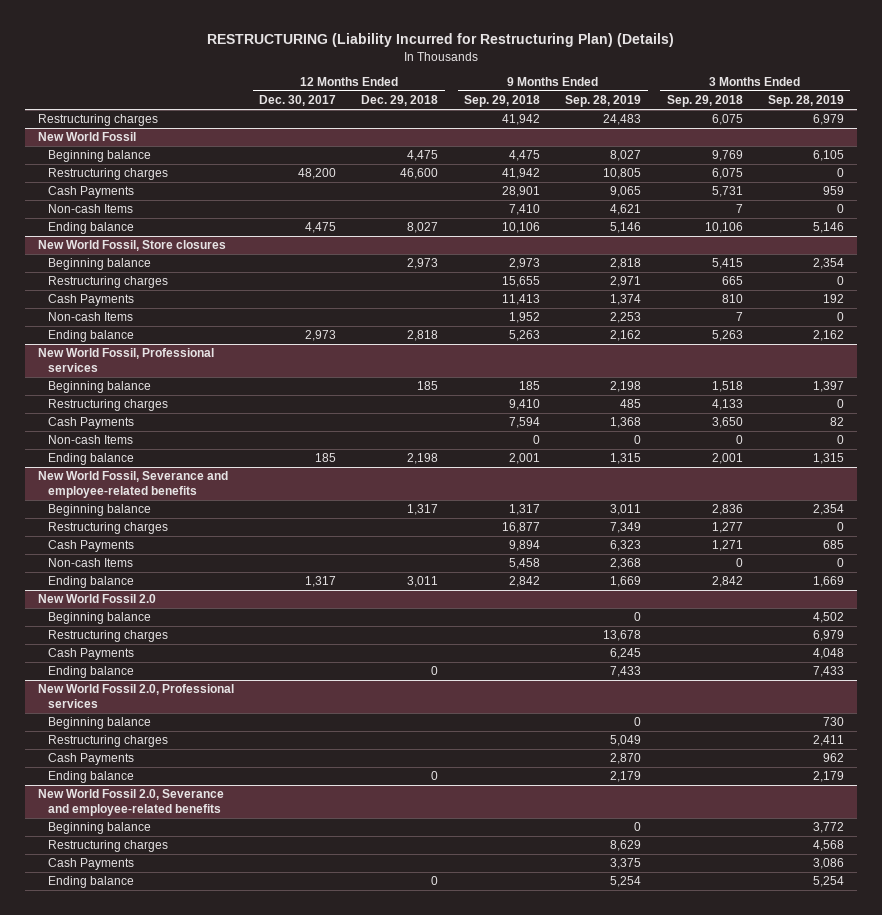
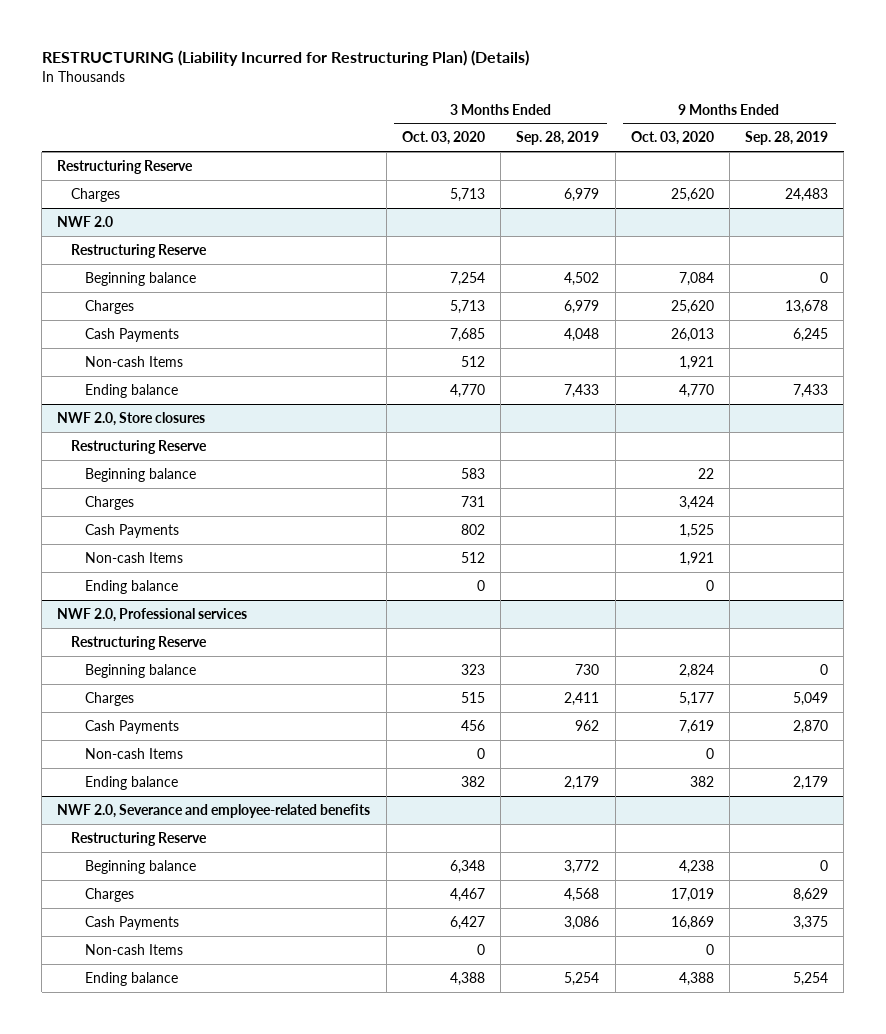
- | 12 Months Ended Dec. 30, 2017 | 12 Months Ended Dec. 29, 2018 | 9 Months Ended Sep. 29, 2018 | 9 Months Ended Sep. 28, 2019 | 3 Months Ended Sep. 29, 2018 | 3 Months Ended Sep. 28, 2019
+ | 3 Months Ended Oct. 03, 2020 | 3 Months Ended Sep. 28, 2019 | 9 Months Ended Oct. 03, 2020 | 9 Months Ended Sep. 28, 2019
- Restructuring charges | | | 41,942 | 24,483 | 6,075 | 6,979
- New World Fossil
- Beginning balance | | 4,475 | 4,475 | 8,027 | 9,769 | 6,105
- Restructuring charges | 48,200 | 46,600 | 41,942 | 10,805 | 6,075 | 0
- Cash Payments | | | 28,901 | 9,065 | 5,731 | 959
- Non-cash Items | | | 7,410 | 4,621 | 7 | 0
- Ending balance | 4,475 | 8,027 | 10,106 | 5,146 | 10,106 | 5,146
- New World Fossil, Store closures
- Beginning balance | | 2,973 | 2,973 | 2,818 | 5,415 | 2,354
- Restructuring charges | | | 15,655 | 2,971 | 665 | 0
- Cash Payments | | | 11,413 | 1,374 | 810 | 192
- Non-cash Items | | | 1,952 | 2,253 | 7 | 0
- Ending balance | 2,973 | 2,818 | 5,263 | 2,162 | 5,263 | 2,162
- New World Fossil, Professional services
- Beginning balance | | 185 | 185 | 2,198 | 1,518 | 1,397
- Restructuring charges | | | 9,410 | 485 | 4,133 | 0
- Cash Payments | | | 7,594 | 1,368 | 3,650 | 82
- Non-cash Items | | | 0 | 0 | 0 | 0
- Ending balance | 185 | 2,198 | 2,001 | 1,315 | 2,001 | 1,315
- New World Fossil, Severance and employee-related benefits
- Beginning balance | | 1,317 | 1,317 | 3,011 | 2,836 | 2,354
- Restructuring charges | | | 16,877 | 7,349 | 1,277 | 0
- Cash Payments | | | 9,894 | 6,323 | 1,271 | 685
- Non-cash Items | | | 5,458 | 2,368 | 0 | 0
- Ending balance | 1,317 | 3,011 | 2,842 | 1,669 | 2,842 | 1,669
- New World Fossil 2.0
+ Restructuring Reserve
+ Charges | 5,713 | 6,979 | 25,620 | 24,483
+ NWF 2.0
+ Restructuring Reserve
- Restructuring charges | | | | 13,678 | | 6,979
+ Charges | 5,713 | 6,979 | 25,620 | 13,678
+ Non-cash Items | 512 | | 1,921 |
- New World Fossil 2.0, Professional services
+ NWF 2.0, Store closures
+ Restructuring Reserve
+ Beginning balance | 583 | | 22 |
+ Charges | 731 | | 3,424 |
+ Cash Payments | 802 | | 1,525 |
+ Non-cash Items | 512 | | 1,921 |
+ Ending balance | 0 | | 0 |
+ NWF 2.0, Professional services
+ Restructuring Reserve
- Restructuring charges | | | | 5,049 | | 2,411
+ Charges | 515 | 2,411 | 5,177 | 5,049
+ Non-cash Items | 0 | | 0 |
- New World Fossil 2.0, Severance and employee-related benefits
+ NWF 2.0, Severance and employee-related benefits
+ Restructuring Reserve
- Restructuring charges | | | | 8,629 | | 4,568
+ Charges | 4,467 | 4,568 | 17,019 | 8,629
+ Non-cash Items | 0 | | 0 |

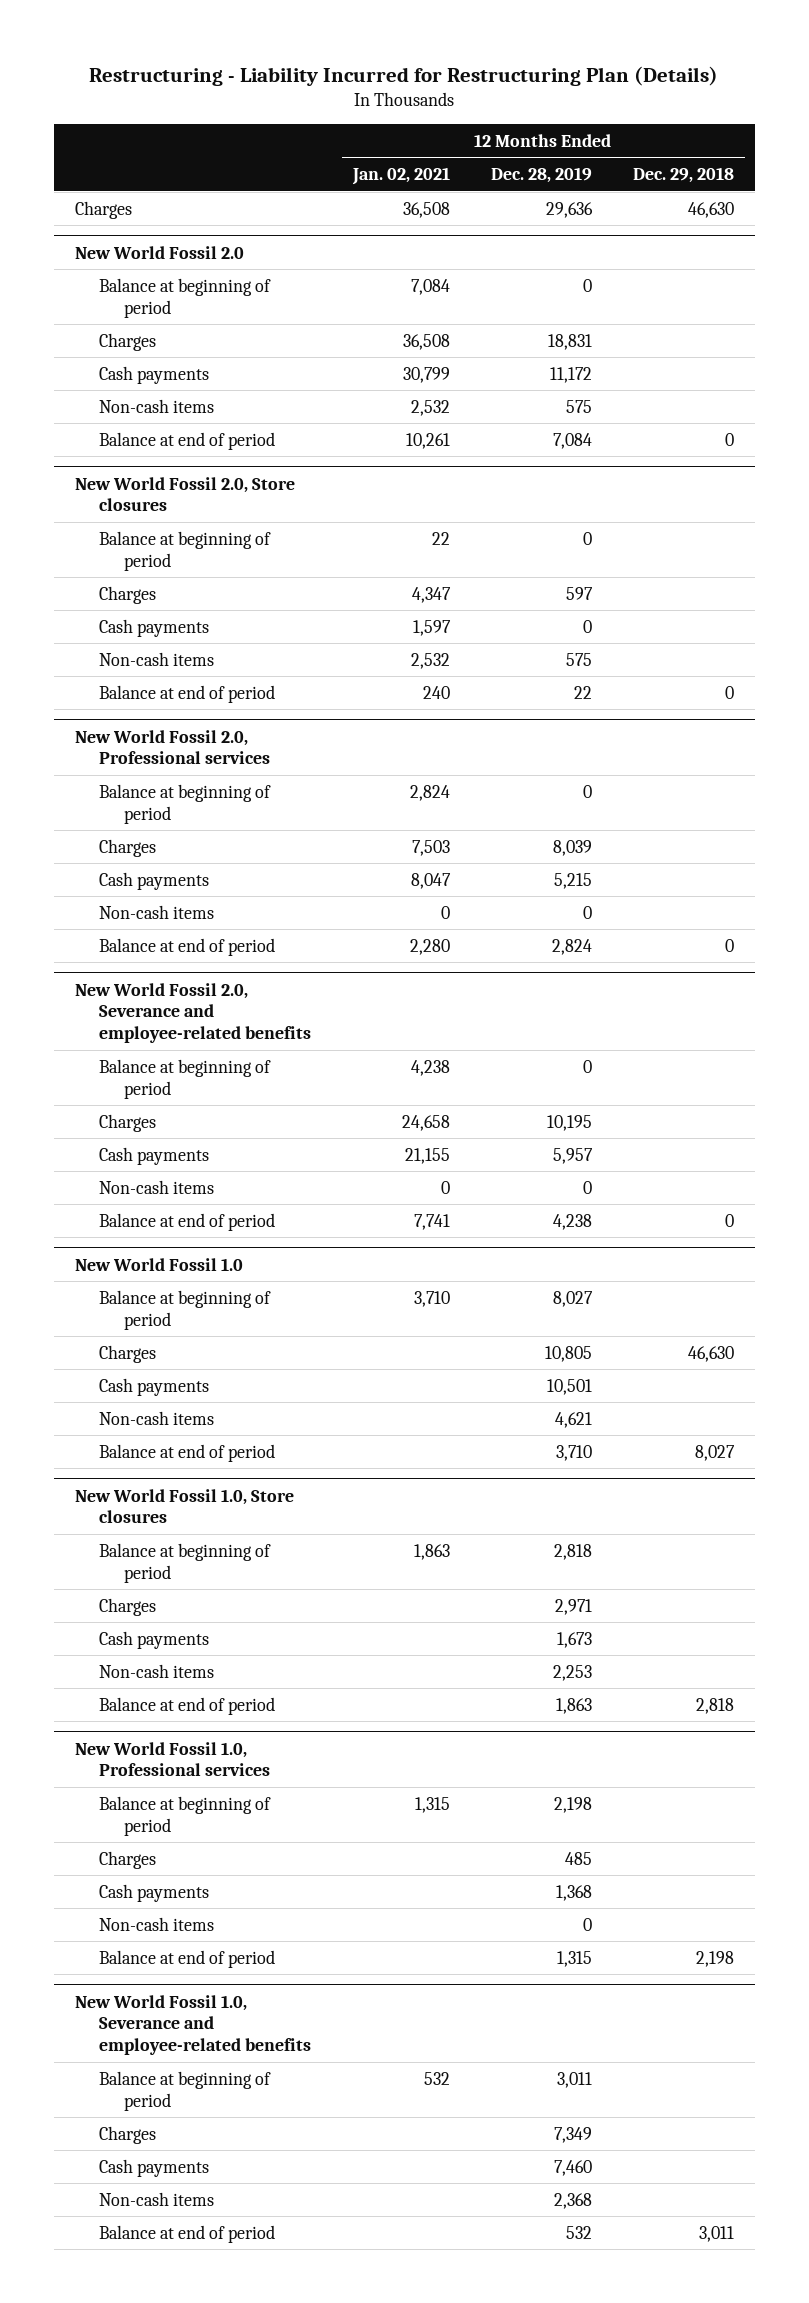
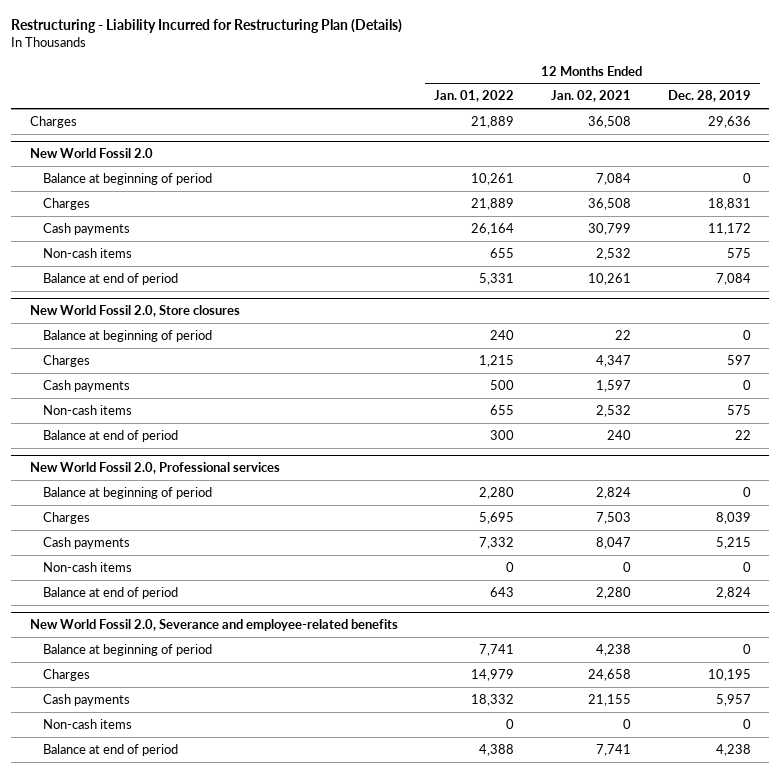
- | 12 Months Ended Jan. 02, 2021 | 12 Months Ended Dec. 28, 2019 | 12 Months Ended Dec. 29, 2018
+ | 12 Months Ended Jan. 01, 2022 | 12 Months Ended Jan. 02, 2021 | 12 Months Ended Dec. 28, 2019
- New World Fossil 1.0
- Balance at beginning of period | 3,710 | 8,027 |
- Charges | | 10,805 | 46,630
- Cash payments | | 10,501 |
- Non-cash items | | 4,621 |
- Balance at end of period | | 3,710 | 8,027
- New World Fossil 1.0, Store closures
- Balance at beginning of period | 1,863 | 2,818 |
- Charges | | 2,971 |
- Cash payments | | 1,673 |
- Non-cash items | | 2,253 |
- Balance at end of period | | 1,863 | 2,818
- New World Fossil 1.0, Professional services
- Balance at beginning of period | 1,315 | 2,198 |
- Charges | | 485 |
- Cash payments | | 1,368 |
- Non-cash items | | 0 |
- Balance at end of period | | 1,315 | 2,198
- New World Fossil 1.0, Severance and employee-related benefits
- Balance at beginning of period | 532 | 3,011 |
- Charges | | 7,349 |
- Cash payments | | 7,460 |
- Non-cash items | | 2,368 |
- Balance at end of period | | 532 | 3,011

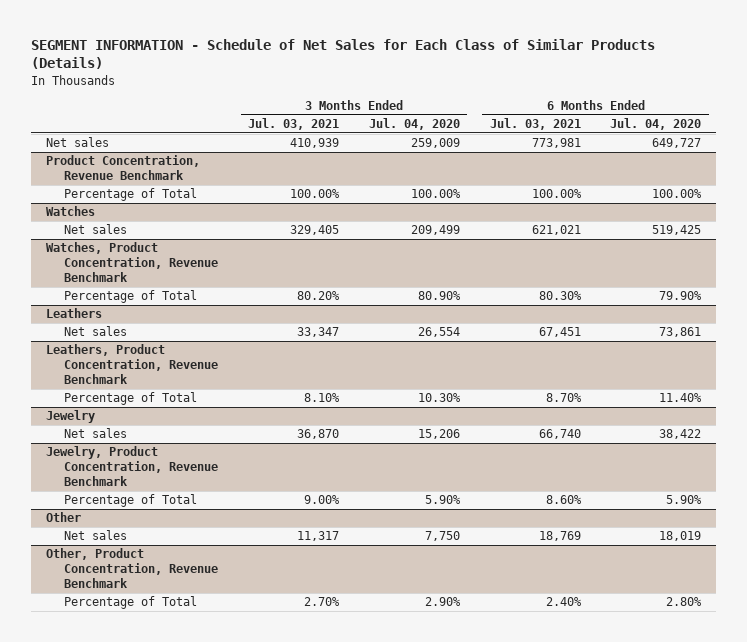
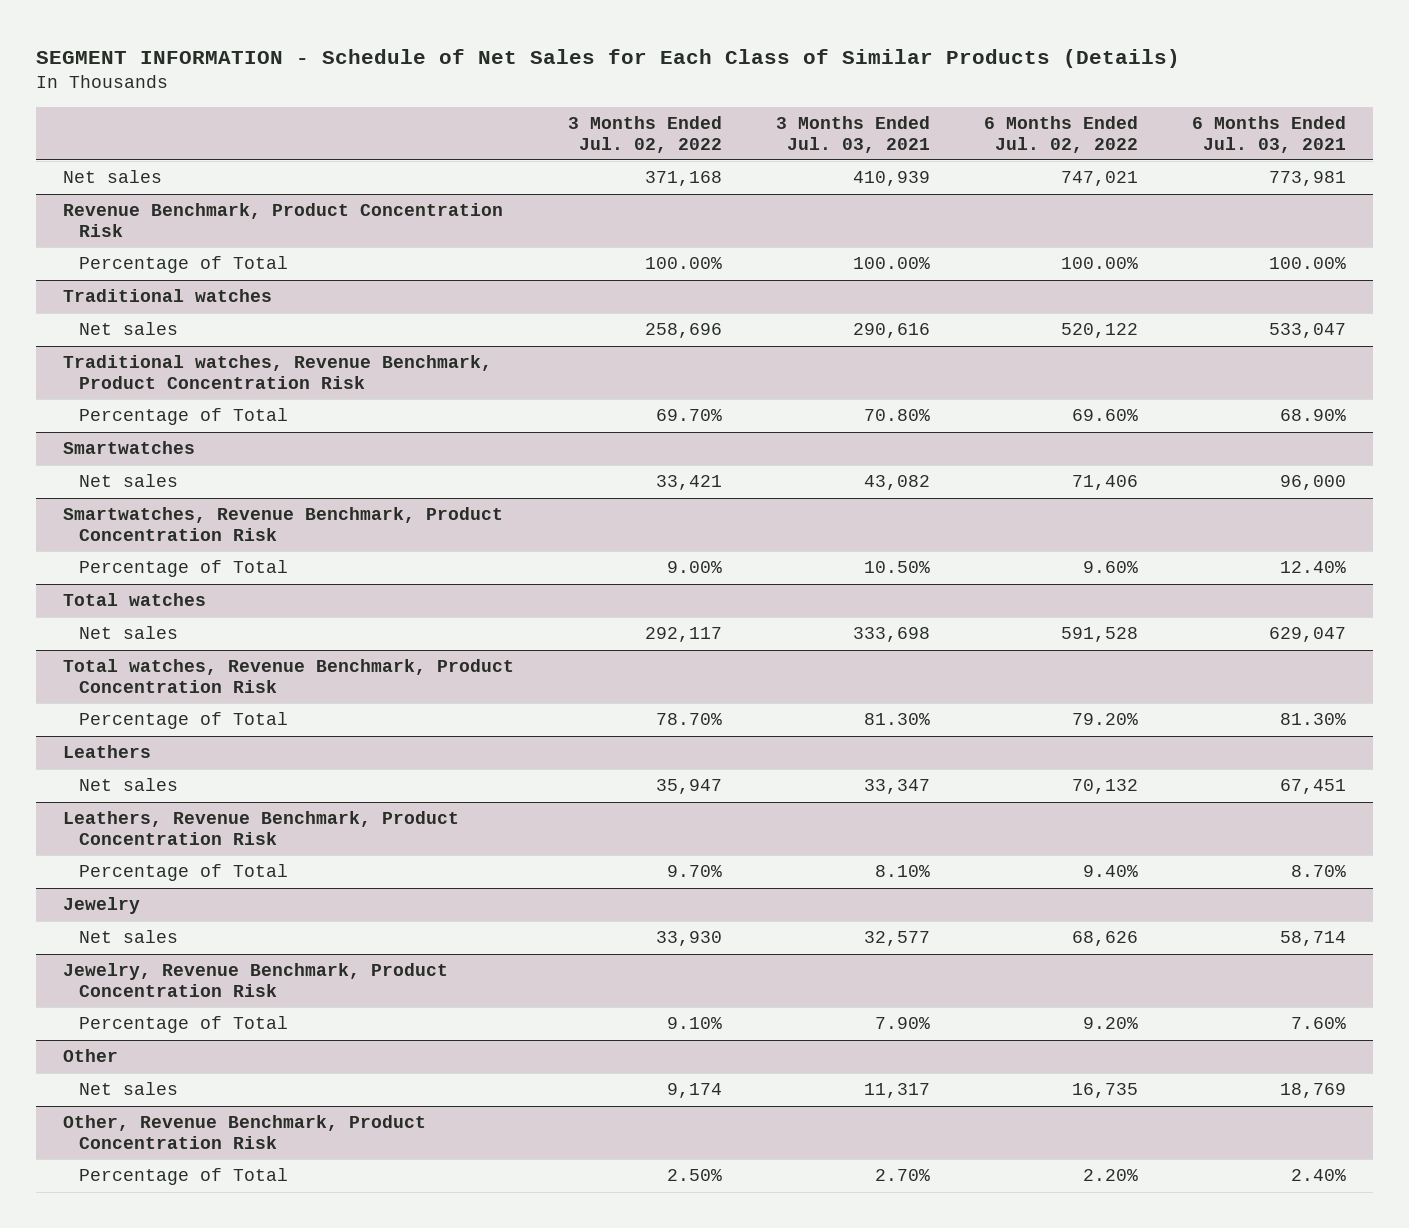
- | 3 Months Ended Jul. 03, 2021 | 3 Months Ended Jul. 04, 2020 | 6 Months Ended Jul. 03, 2021 | 6 Months Ended Jul. 04, 2020
+ | 3 Months Ended Jul. 02, 2022 | 3 Months Ended Jul. 03, 2021 | 6 Months Ended Jul. 02, 2022 | 6 Months Ended Jul. 03, 2021
- Product Concentration, Revenue Benchmark
+ Revenue Benchmark, Product Concentration Risk
- Watches
- Net sales | 329,405 | 209,499 | 621,021 | 519,425
- Watches, Product Concentration, Revenue Benchmark
- Percentage of Total | 80.20% | 80.90% | 80.30% | 79.90%
+ Traditional watches
+ Net sales | 258,696 | 290,616 | 520,122 | 533,047
+ Traditional watches, Revenue Benchmark, Product Concentration Risk
+ Percentage of Total | 69.70% | 70.80% | 69.60% | 68.90%
+ Smartwatches
+ Net sales | 33,421 | 43,082 | 71,406 | 96,000
+ Smartwatches, Revenue Benchmark, Product Concentration Risk
+ Percentage of Total | 9.00% | 10.50% | 9.60% | 12.40%
+ Total watches
+ Net sales | 292,117 | 333,698 | 591,528 | 629,047
+ Total watches, Revenue Benchmark, Product Concentration Risk
+ Percentage of Total | 78.70% | 81.30% | 79.20% | 81.30%
- Leathers, Product Concentration, Revenue Benchmark
+ Leathers, Revenue Benchmark, Product Concentration Risk
@ Jewelry
- Net sales | 36,870 | 15,206 | 66,740 | 38,422
- Jewelry, Product Concentration, Revenue Benchmark
- Percentage of Total | 9.00% | 5.90% | 8.60% | 5.90%
@ Jewelry
+ Net sales | 33,930 | 32,577 | 68,626 | 58,714
+ Jewelry, Revenue Benchmark, Product Concentration Risk
+ Percentage of Total | 9.10% | 7.90% | 9.20% | 7.60%
- Other, Product Concentration, Revenue Benchmark
+ Other, Revenue Benchmark, Product Concentration Risk

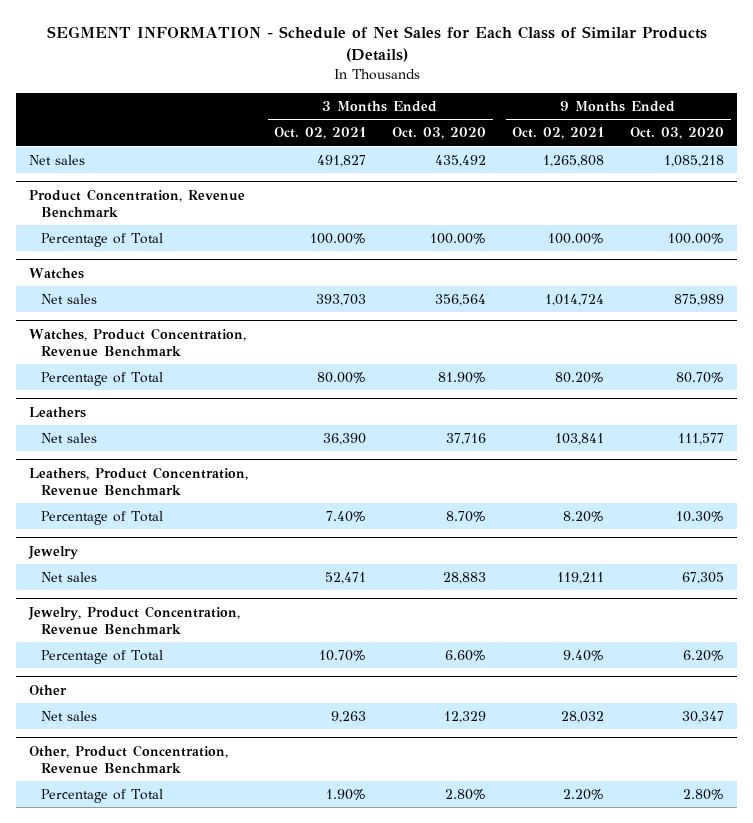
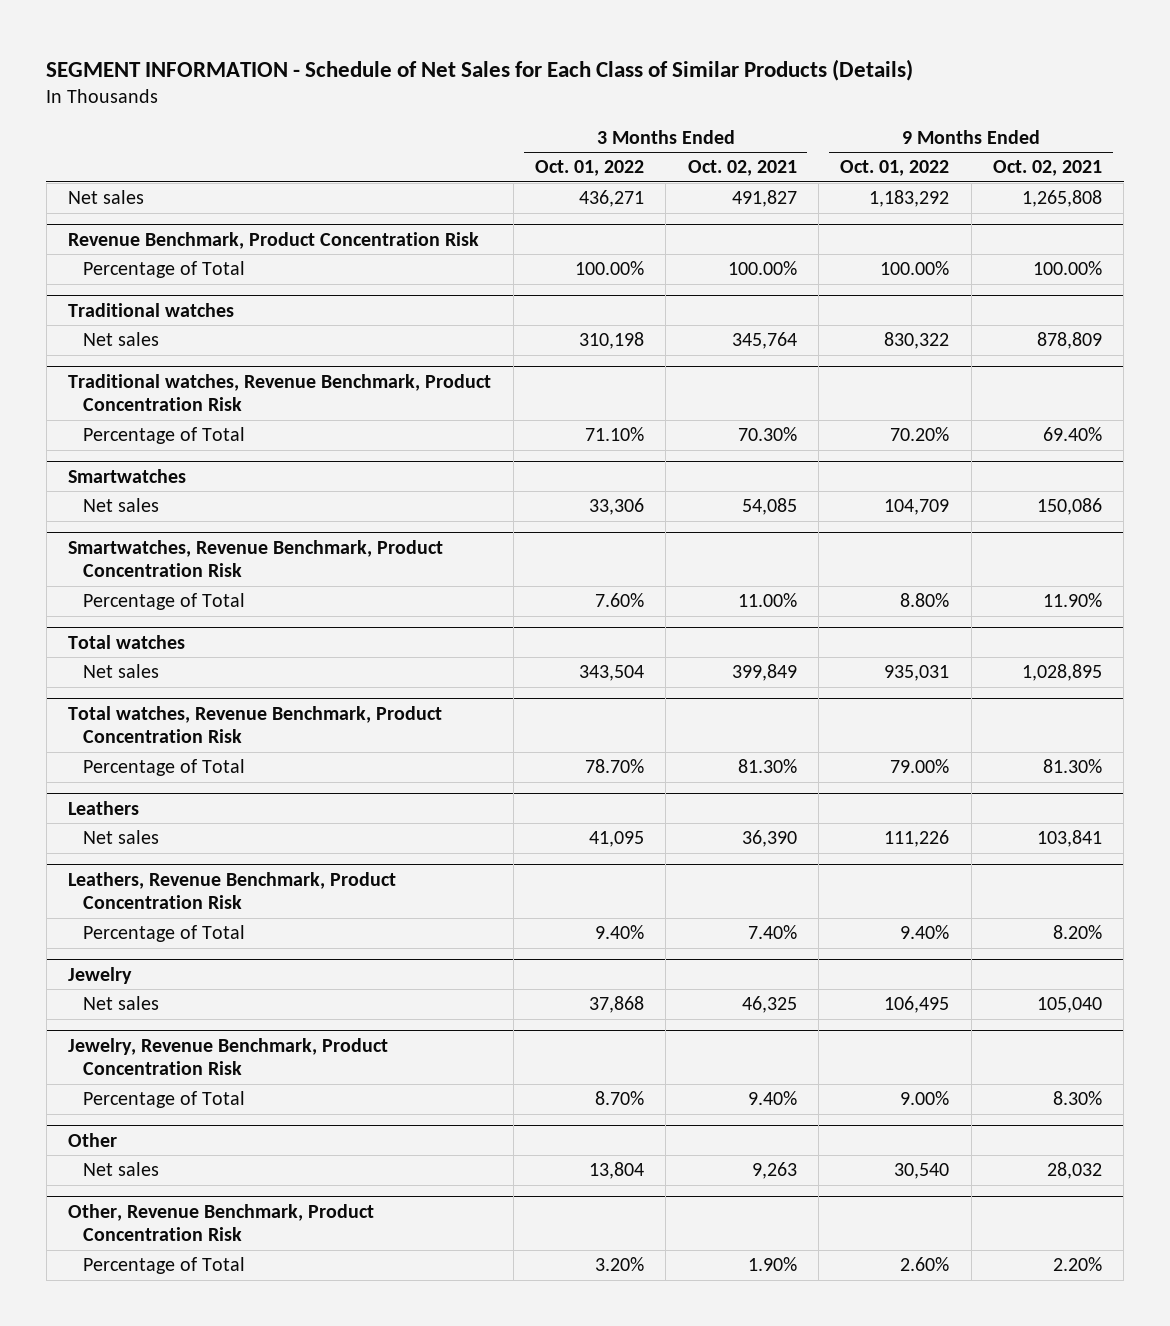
- | 3 Months Ended Oct. 02, 2021 | 3 Months Ended Oct. 03, 2020 | 9 Months Ended Oct. 02, 2021 | 9 Months Ended Oct. 03, 2020
+ | 3 Months Ended Oct. 01, 2022 | 3 Months Ended Oct. 02, 2021 | 9 Months Ended Oct. 01, 2022 | 9 Months Ended Oct. 02, 2021
- Product Concentration, Revenue Benchmark
+ Revenue Benchmark, Product Concentration Risk
- Watches
- Net sales | 393,703 | 356,564 | 1,014,724 | 875,989
- Watches, Product Concentration, Revenue Benchmark
- Percentage of Total | 80.00% | 81.90% | 80.20% | 80.70%
+ Traditional watches
+ Net sales | 310,198 | 345,764 | 830,322 | 878,809
+ Traditional watches, Revenue Benchmark, Product Concentration Risk
+ Percentage of Total | 71.10% | 70.30% | 70.20% | 69.40%
+ Smartwatches
+ Net sales | 33,306 | 54,085 | 104,709 | 150,086
+ Smartwatches, Revenue Benchmark, Product Concentration Risk
+ Percentage of Total | 7.60% | 11.00% | 8.80% | 11.90%
+ Total watches
+ Net sales | 343,504 | 399,849 | 935,031 | 1,028,895
+ Total watches, Revenue Benchmark, Product Concentration Risk
+ Percentage of Total | 78.70% | 81.30% | 79.00% | 81.30%
- Leathers, Product Concentration, Revenue Benchmark
+ Leathers, Revenue Benchmark, Product Concentration Risk
@ Jewelry
- Net sales | 52,471 | 28,883 | 119,211 | 67,305
- Jewelry, Product Concentration, Revenue Benchmark
- Percentage of Total | 10.70% | 6.60% | 9.40% | 6.20%
@ Jewelry
+ Net sales | 37,868 | 46,325 | 106,495 | 105,040
+ Jewelry, Revenue Benchmark, Product Concentration Risk
+ Percentage of Total | 8.70% | 9.40% | 9.00% | 8.30%
- Other, Product Concentration, Revenue Benchmark
+ Other, Revenue Benchmark, Product Concentration Risk

